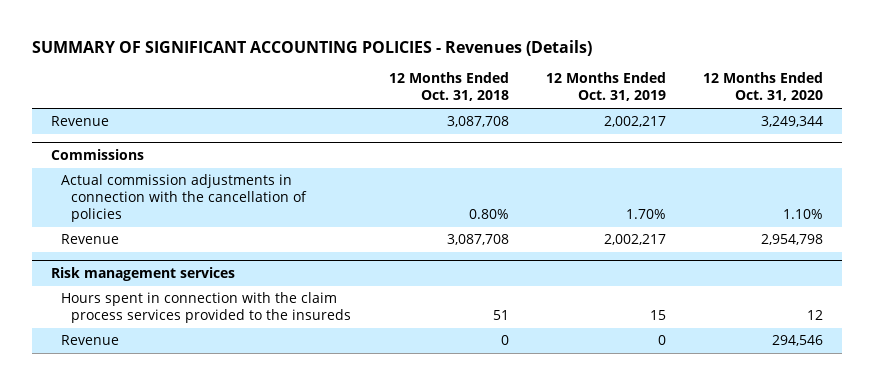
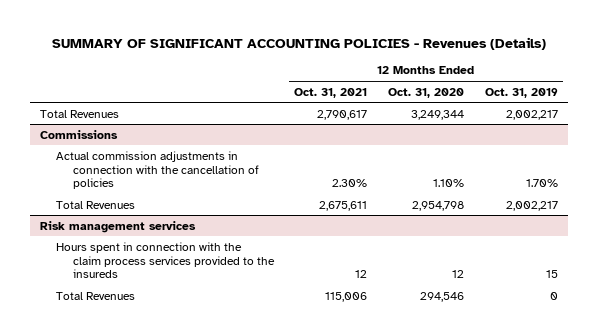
- | 12 Months Ended Oct. 31, 2018 | 12 Months Ended Oct. 31, 2019 | 12 Months Ended Oct. 31, 2020
+ | 12 Months Ended Oct. 31, 2021 | 12 Months Ended Oct. 31, 2020 | 12 Months Ended Oct. 31, 2019
- Revenue | 3,087,708 | 2,002,217 | 3,249,344
+ Total Revenues | 2,790,617 | 3,249,344 | 2,002,217
@ Commissions
- Revenue | 3,087,708 | 2,002,217 | 2,954,798
+ Total Revenues | 2,675,611 | 2,954,798 | 2,002,217
@ Risk management services
- Revenue | 0 | 0 | 294,546
+ Total Revenues | 115,006 | 294,546 | 0

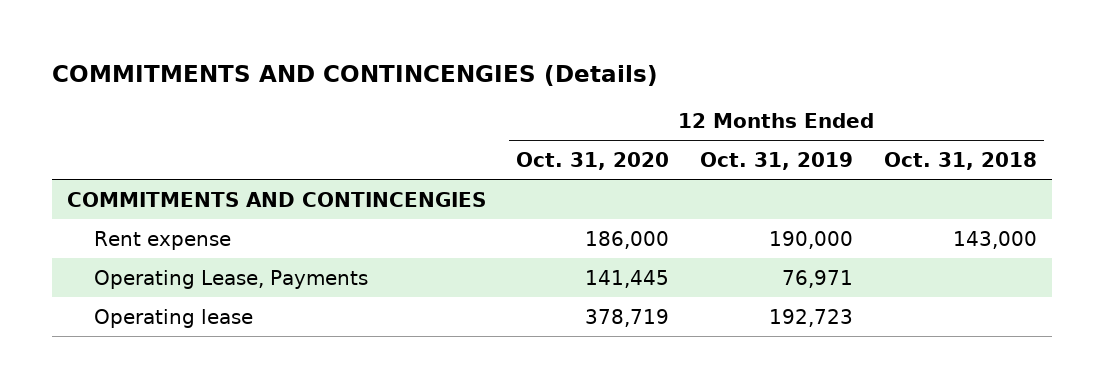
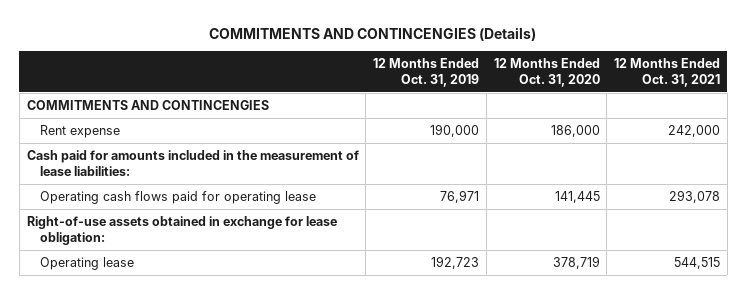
- | 12 Months Ended Oct. 31, 2020 | 12 Months Ended Oct. 31, 2019 | 12 Months Ended Oct. 31, 2018
+ | 12 Months Ended Oct. 31, 2019 | 12 Months Ended Oct. 31, 2020 | 12 Months Ended Oct. 31, 2021
- Operating Lease, Payments | 141,445 | 76,971 |
+ Cash paid for amounts included in the measurement of lease liabilities:
+ Operating cash flows paid for operating lease | 76,971 | 141,445 | 293,078
+ Right-of-use assets obtained in exchange for lease obligation:

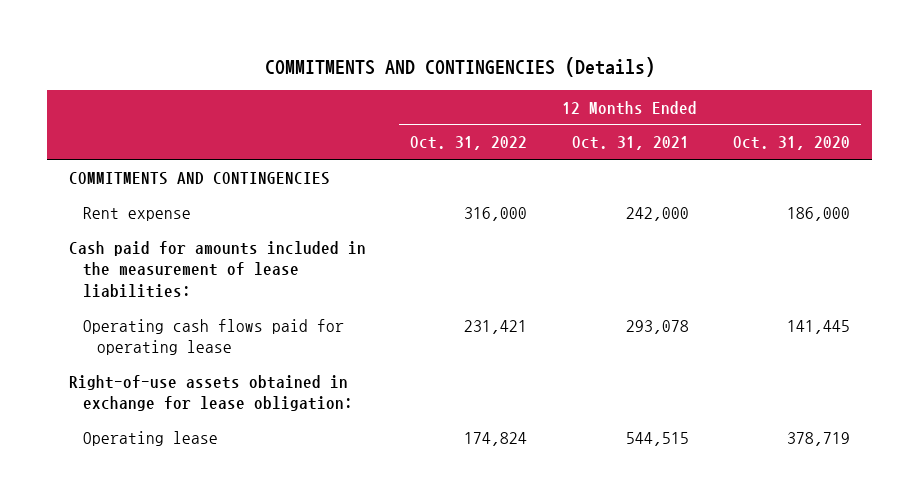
- COMMITMENTS AND CONTINCENGIES (Details)
+ COMMITMENTS AND CONTINGENCIES (Details)
- | 12 Months Ended Oct. 31, 2019 | 12 Months Ended Oct. 31, 2020 | 12 Months Ended Oct. 31, 2021
+ | 12 Months Ended Oct. 31, 2022 | 12 Months Ended Oct. 31, 2021 | 12 Months Ended Oct. 31, 2020
- COMMITMENTS AND CONTINCENGIES
+ COMMITMENTS AND CONTINGENCIES

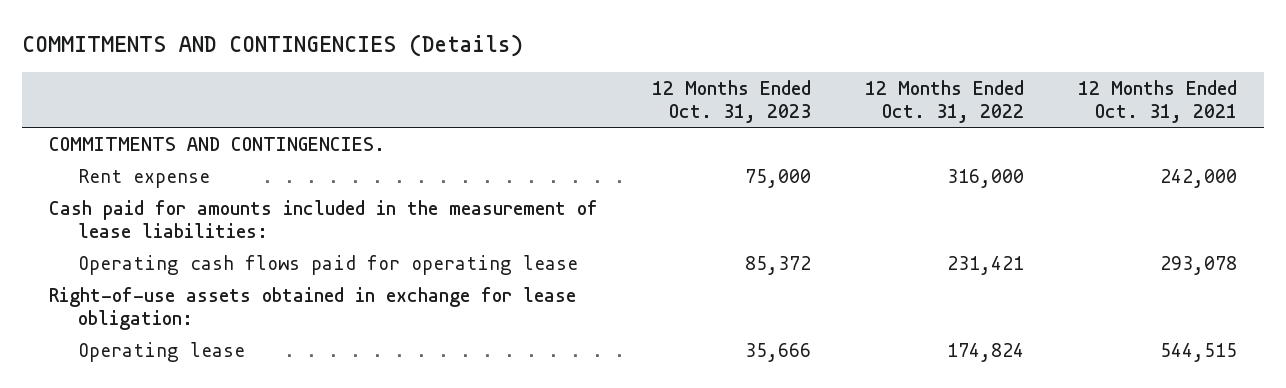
- | 12 Months Ended Oct. 31, 2022 | 12 Months Ended Oct. 31, 2021 | 12 Months Ended Oct. 31, 2020
+ | 12 Months Ended Oct. 31, 2023 | 12 Months Ended Oct. 31, 2022 | 12 Months Ended Oct. 31, 2021
- COMMITMENTS AND CONTINGENCIES
+ COMMITMENTS AND CONTINGENCIES.

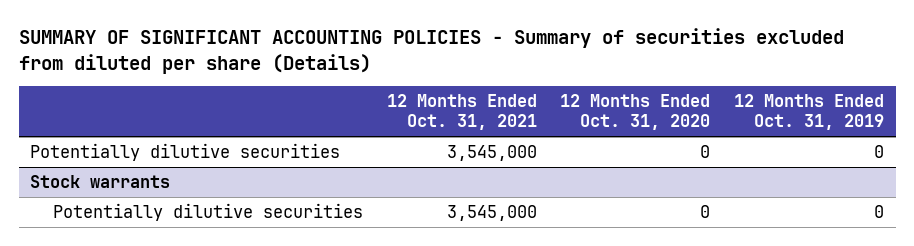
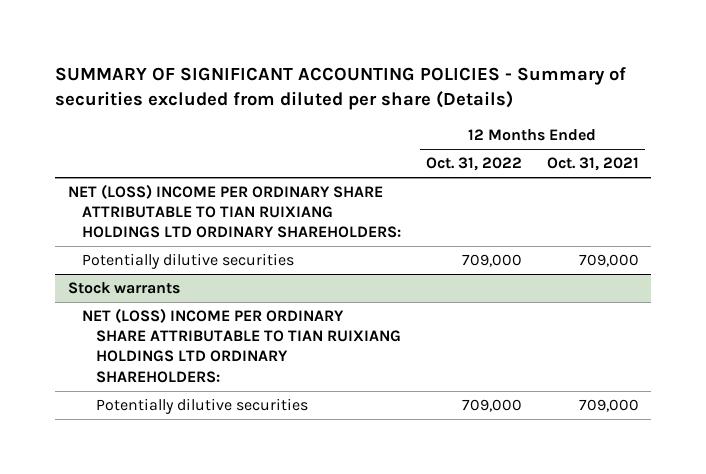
- | 12 Months Ended Oct. 31, 2021 | 12 Months Ended Oct. 31, 2020 | 12 Months Ended Oct. 31, 2019
+ | 12 Months Ended Oct. 31, 2022 | 12 Months Ended Oct. 31, 2021
- Potentially dilutive securities | 3,545,000 | 0 | 0
+ NET (LOSS) INCOME PER ORDINARY SHARE ATTRIBUTABLE TO TIAN RUIXIANG HOLDINGS LTD ORDINARY SHAREHOLDERS:
+ Potentially dilutive securities | 709,000 | 709,000
@ Stock warrants
- Potentially dilutive securities | 3,545,000 | 0 | 0
+ NET (LOSS) INCOME PER ORDINARY SHARE ATTRIBUTABLE TO TIAN RUIXIANG HOLDINGS LTD ORDINARY SHAREHOLDERS:
+ Potentially dilutive securities | 709,000 | 709,000

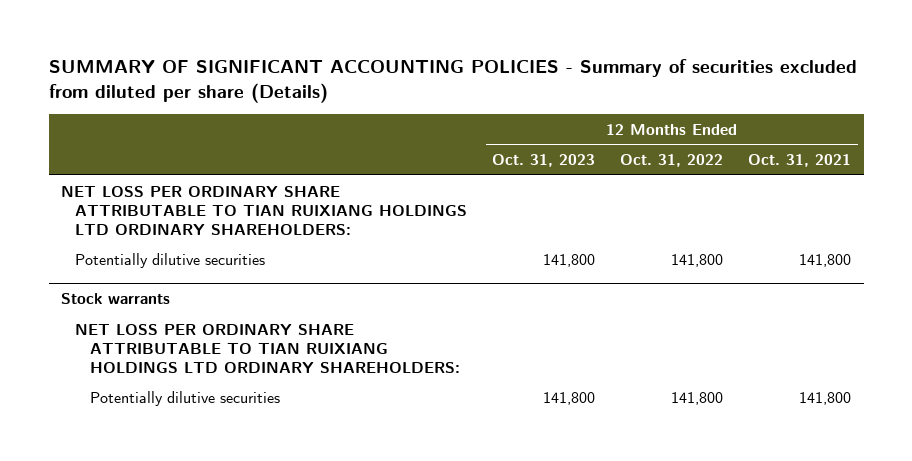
- | 12 Months Ended Oct. 31, 2022 | 12 Months Ended Oct. 31, 2021
+ | 12 Months Ended Oct. 31, 2023 | 12 Months Ended Oct. 31, 2022 | 12 Months Ended Oct. 31, 2021
- NET (LOSS) INCOME PER ORDINARY SHARE ATTRIBUTABLE TO TIAN RUIXIANG HOLDINGS LTD ORDINARY SHAREHOLDERS:
- Potentially dilutive securities | 709,000 | 709,000
+ NET LOSS PER ORDINARY SHARE ATTRIBUTABLE TO TIAN RUIXIANG HOLDINGS LTD ORDINARY SHAREHOLDERS:
+ Potentially dilutive securities | 141,800 | 141,800 | 141,800
@ Stock warrants
- NET (LOSS) INCOME PER ORDINARY SHARE ATTRIBUTABLE TO TIAN RUIXIANG HOLDINGS LTD ORDINARY SHAREHOLDERS:
- Potentially dilutive securities | 709,000 | 709,000
+ NET LOSS PER ORDINARY SHARE ATTRIBUTABLE TO TIAN RUIXIANG HOLDINGS LTD ORDINARY SHAREHOLDERS:
+ Potentially dilutive securities | 141,800 | 141,800 | 141,800

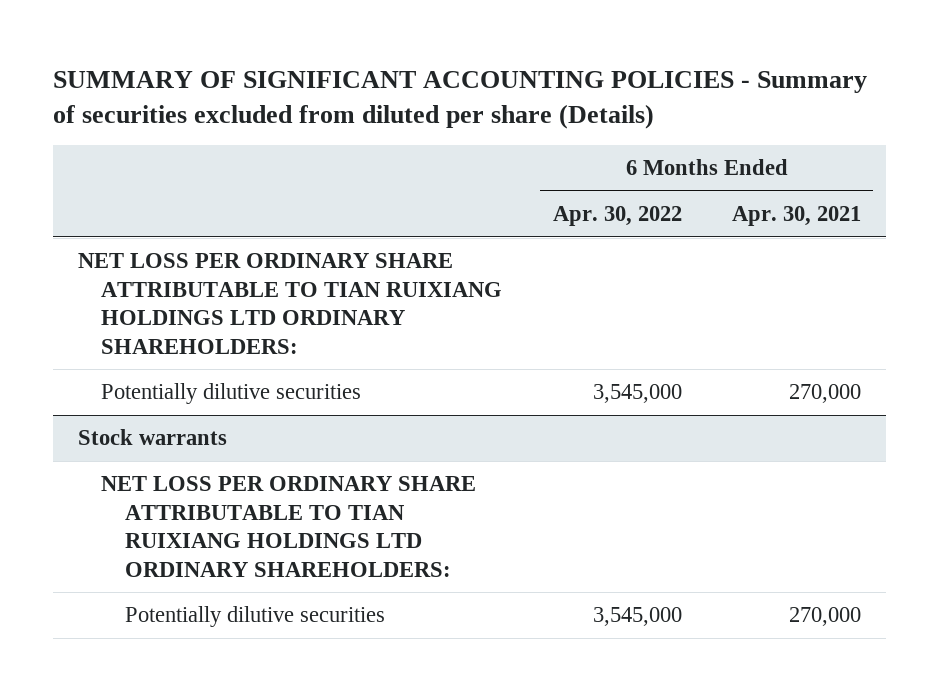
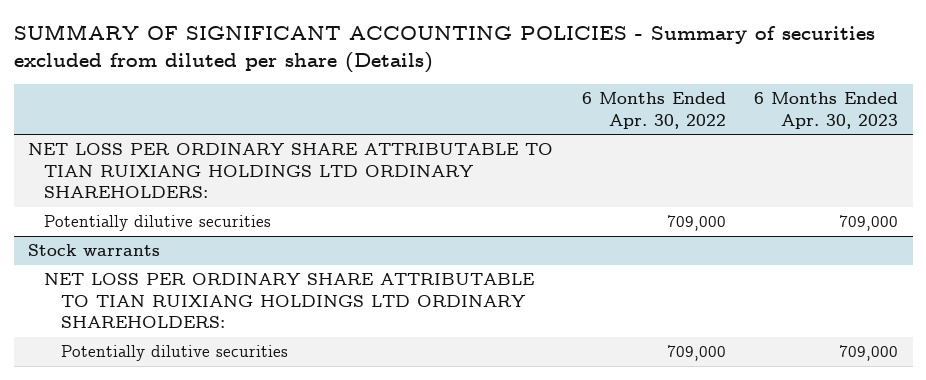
- | 6 Months Ended Apr. 30, 2022 | 6 Months Ended Apr. 30, 2021
+ | 6 Months Ended Apr. 30, 2022 | 6 Months Ended Apr. 30, 2023
- Potentially dilutive securities | 3,545,000 | 270,000
+ Potentially dilutive securities | 709,000 | 709,000
@ Stock warrants
- Potentially dilutive securities | 3,545,000 | 270,000
+ Potentially dilutive securities | 709,000 | 709,000

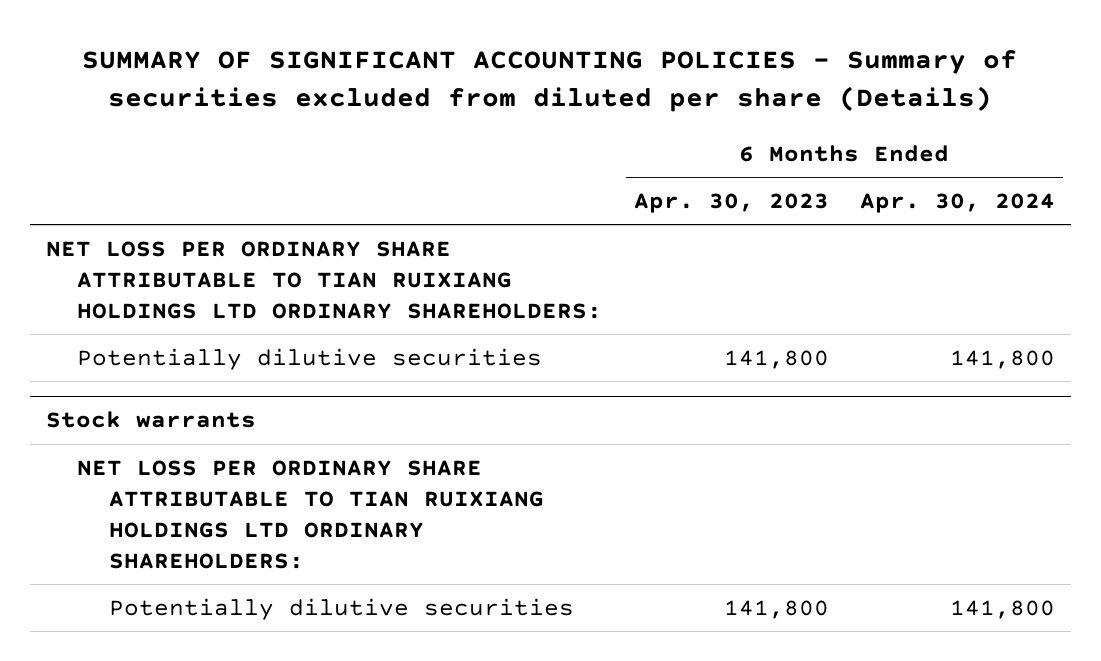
- | 6 Months Ended Apr. 30, 2022 | 6 Months Ended Apr. 30, 2023
+ | 6 Months Ended Apr. 30, 2023 | 6 Months Ended Apr. 30, 2024
- Potentially dilutive securities | 709,000 | 709,000
+ Potentially dilutive securities | 141,800 | 141,800
@ Stock warrants
- Potentially dilutive securities | 709,000 | 709,000
+ Potentially dilutive securities | 141,800 | 141,800

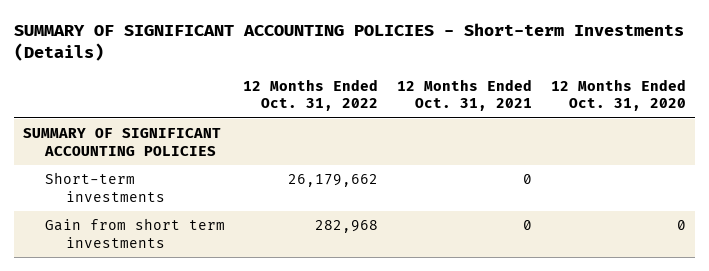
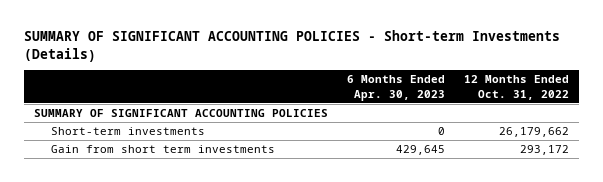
- | 12 Months Ended Oct. 31, 2022 | 12 Months Ended Oct. 31, 2021 | 12 Months Ended Oct. 31, 2020
+ | 6 Months Ended Apr. 30, 2023 | 12 Months Ended Oct. 31, 2022
- Gain from short term investments | 282,968 | 0 | 0
+ Gain from short term investments | 429,645 | 293,172

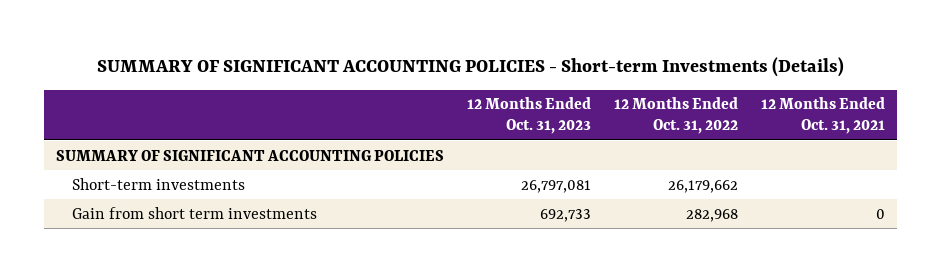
- | 6 Months Ended Apr. 30, 2023 | 12 Months Ended Oct. 31, 2022
+ | 12 Months Ended Oct. 31, 2023 | 12 Months Ended Oct. 31, 2022 | 12 Months Ended Oct. 31, 2021
- Gain from short term investments | 429,645 | 293,172
+ Gain from short term investments | 692,733 | 282,968 | 0

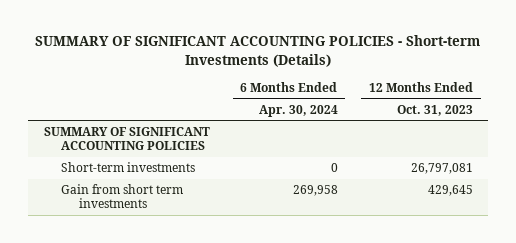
- | 12 Months Ended Oct. 31, 2023 | 12 Months Ended Oct. 31, 2022 | 12 Months Ended Oct. 31, 2021
+ | 6 Months Ended Apr. 30, 2024 | 12 Months Ended Oct. 31, 2023
- Gain from short term investments | 692,733 | 282,968 | 0
+ Gain from short term investments | 269,958 | 429,645

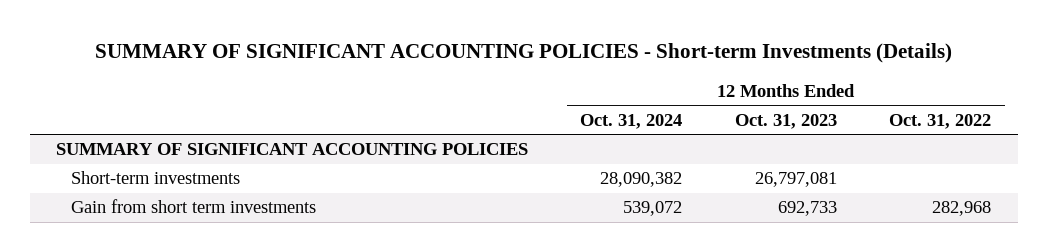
- | 6 Months Ended Apr. 30, 2024 | 12 Months Ended Oct. 31, 2023
+ | 12 Months Ended Oct. 31, 2024 | 12 Months Ended Oct. 31, 2023 | 12 Months Ended Oct. 31, 2022
- Gain from short term investments | 269,958 | 429,645
+ Gain from short term investments | 539,072 | 692,733 | 282,968

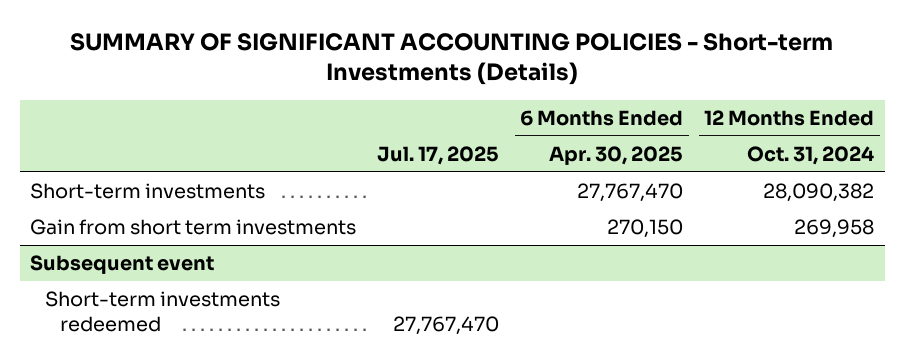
- | 12 Months Ended Oct. 31, 2024 | 12 Months Ended Oct. 31, 2023 | 12 Months Ended Oct. 31, 2022
+ | Jul. 17, 2025 | 6 Months Ended Apr. 30, 2025 | 12 Months Ended Oct. 31, 2024
- SUMMARY OF SIGNIFICANT ACCOUNTING POLICIES
- Gain from short term investments | 539,072 | 692,733 | 282,968
+ Gain from short term investments | | 270,150 | 269,958
+ Subsequent event
+ Short-term investments redeemed | 27,767,470 | |

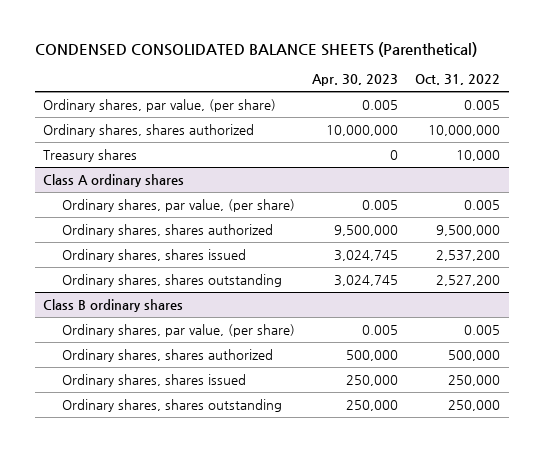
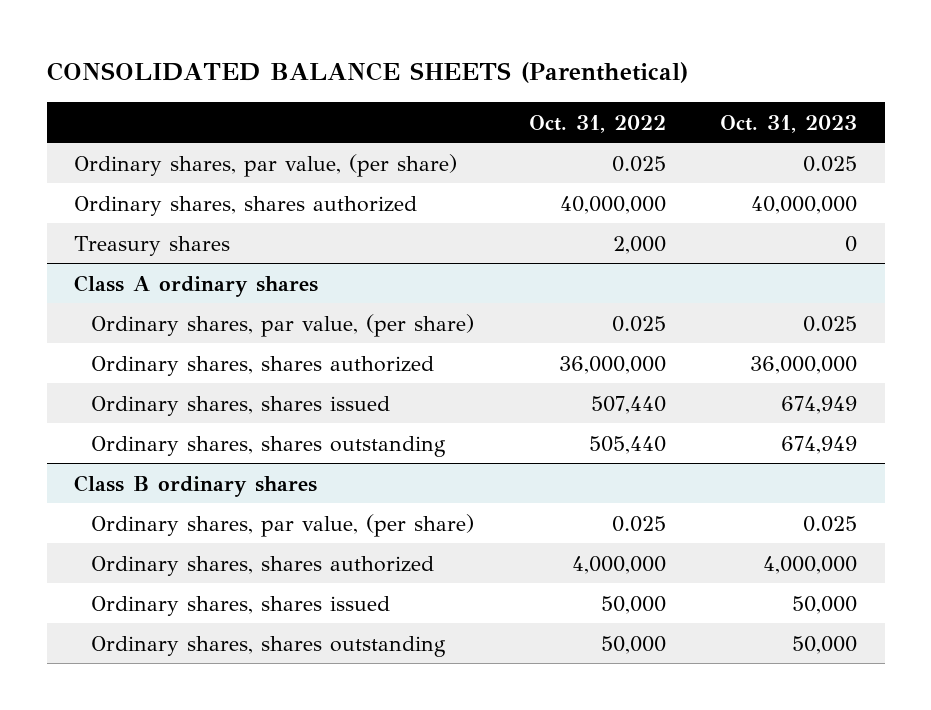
- CONDENSED CONSOLIDATED BALANCE SHEETS (Parenthetical)
+ CONSOLIDATED BALANCE SHEETS (Parenthetical)
- | Apr. 30, 2023 | Oct. 31, 2022
+ | Oct. 31, 2022 | Oct. 31, 2023
- Ordinary shares, par value, (per share) | 0.005 | 0.005
- Ordinary shares, shares authorized | 10,000,000 | 10,000,000
- Treasury shares | 0 | 10,000
+ Ordinary shares, par value, (per share) | 0.025 | 0.025
+ Ordinary shares, shares authorized | 40,000,000 | 40,000,000
+ Treasury shares | 2,000 | 0
@ Class A ordinary shares
- Ordinary shares, par value, (per share) | 0.005 | 0.005
- Ordinary shares, shares authorized | 9,500,000 | 9,500,000
- Ordinary shares, shares issued | 3,024,745 | 2,537,200
- Ordinary shares, shares outstanding | 3,024,745 | 2,527,200
+ Ordinary shares, par value, (per share) | 0.025 | 0.025
+ Ordinary shares, shares authorized | 36,000,000 | 36,000,000
+ Ordinary shares, shares issued | 507,440 | 674,949
+ Ordinary shares, shares outstanding | 505,440 | 674,949
@ Class B ordinary shares
- Ordinary shares, par value, (per share) | 0.005 | 0.005
- Ordinary shares, shares authorized | 500,000 | 500,000
- Ordinary shares, shares issued | 250,000 | 250,000
- Ordinary shares, shares outstanding | 250,000 | 250,000
+ Ordinary shares, par value, (per share) | 0.025 | 0.025
+ Ordinary shares, shares authorized | 4,000,000 | 4,000,000
+ Ordinary shares, shares issued | 50,000 | 50,000
+ Ordinary shares, shares outstanding | 50,000 | 50,000

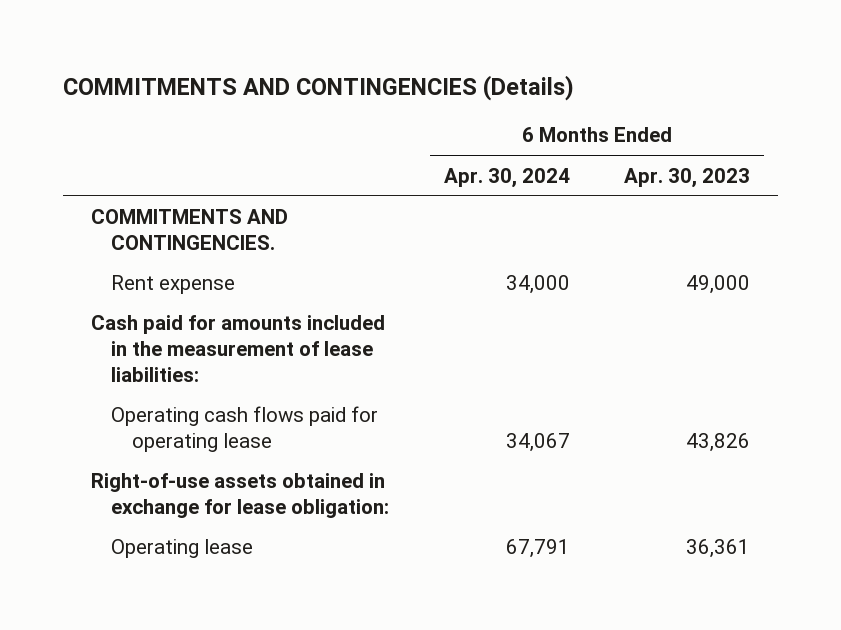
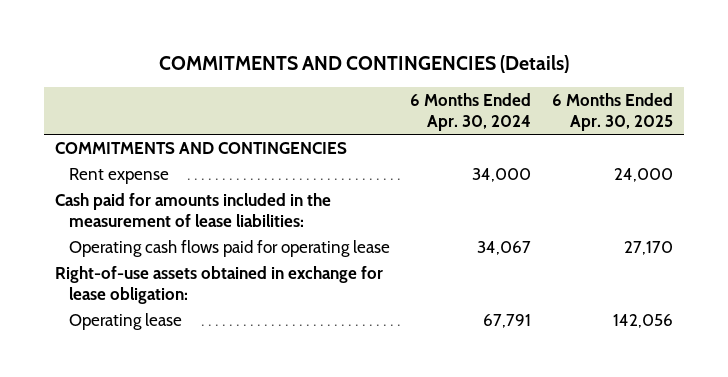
- | 6 Months Ended Apr. 30, 2024 | 6 Months Ended Apr. 30, 2023
+ | 6 Months Ended Apr. 30, 2024 | 6 Months Ended Apr. 30, 2025
- COMMITMENTS AND CONTINGENCIES.
+ COMMITMENTS AND CONTINGENCIES

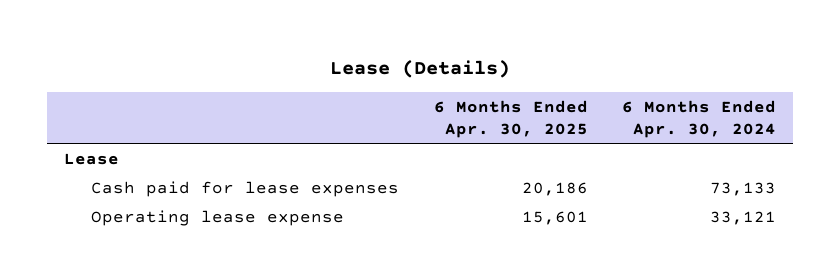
- COMMITMENTS AND CONTINGENCIES (Details)
+ Lease (Details)
- | 6 Months Ended Apr. 30, 2024 | 6 Months Ended Apr. 30, 2025
+ | 6 Months Ended Apr. 30, 2025 | 6 Months Ended Apr. 30, 2024
- COMMITMENTS AND CONTINGENCIES
- Rent expense | 34,000 | 24,000
- Cash paid for amounts included in the measurement of lease liabilities:
- Operating cash flows paid for operating lease | 34,067 | 27,170
- Right-of-use assets obtained in exchange for lease obligation:
- Operating lease | 67,791 | 142,056
+ Lease
+ Cash paid for lease expenses | 20,186 | 73,133
+ Operating lease expense | 15,601 | 33,121

